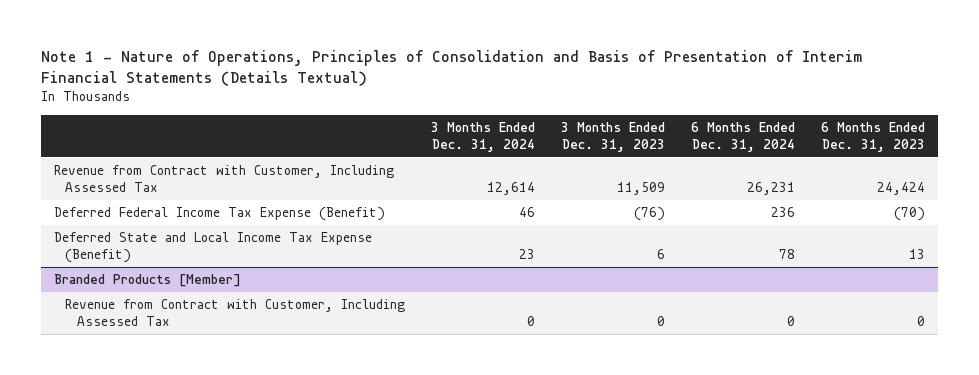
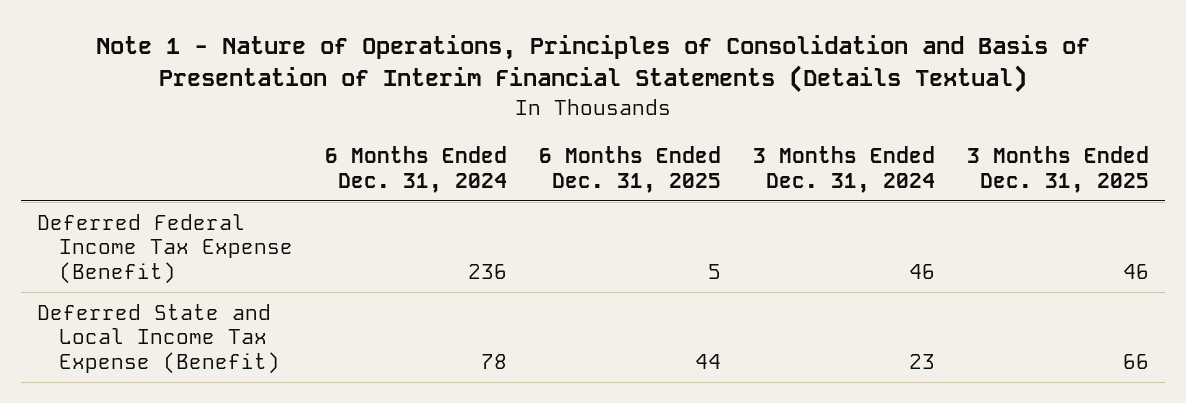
- | 3 Months Ended Dec. 31, 2024 | 3 Months Ended Dec. 31, 2023 | 6 Months Ended Dec. 31, 2024 | 6 Months Ended Dec. 31, 2023
+ | 6 Months Ended Dec. 31, 2024 | 6 Months Ended Dec. 31, 2025 | 3 Months Ended Dec. 31, 2024 | 3 Months Ended Dec. 31, 2025
- Revenue from Contract with Customer, Including Assessed Tax | 12,614 | 11,509 | 26,231 | 24,424
- Branded Products [Member]
- Revenue from Contract with Customer, Including Assessed Tax | 0 | 0 | 0 | 0

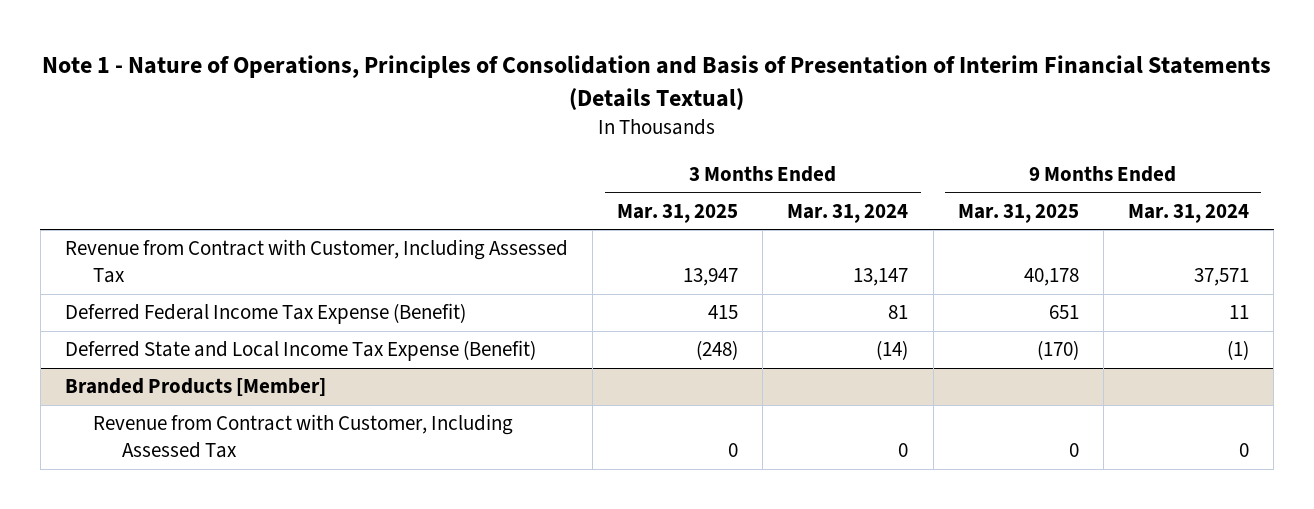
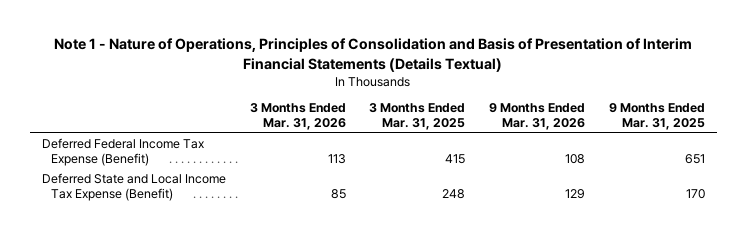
- | 3 Months Ended Mar. 31, 2025 | 3 Months Ended Mar. 31, 2024 | 9 Months Ended Mar. 31, 2025 | 9 Months Ended Mar. 31, 2024
+ | 3 Months Ended Mar. 31, 2026 | 3 Months Ended Mar. 31, 2025 | 9 Months Ended Mar. 31, 2026 | 9 Months Ended Mar. 31, 2025
- Revenue from Contract with Customer, Including Assessed Tax | 13,947 | 13,147 | 40,178 | 37,571
- Deferred State and Local Income Tax Expense (Benefit) | (248) | (14) | (170) | (1)
- Branded Products [Member]
- Revenue from Contract with Customer, Including Assessed Tax | 0 | 0 | 0 | 0
+ Deferred State and Local Income Tax Expense (Benefit) | 85 | 248 | 129 | 170

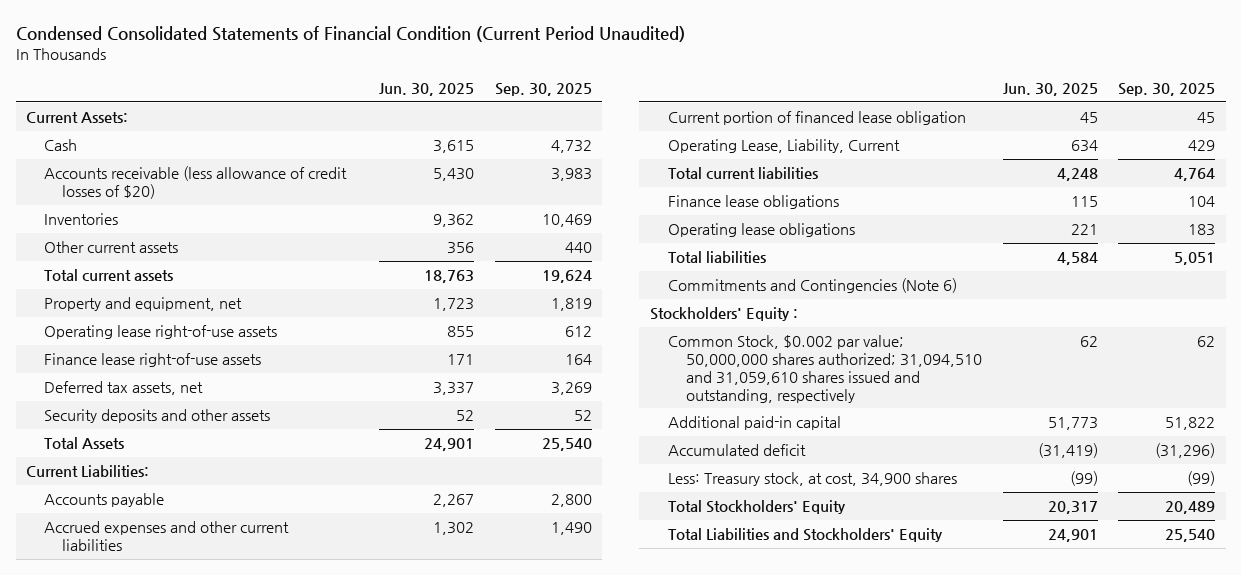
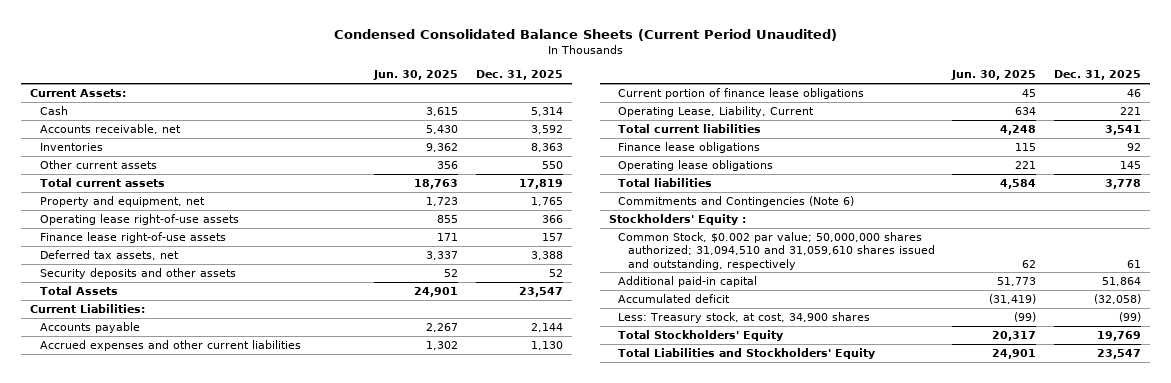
- Condensed Consolidated Statements of Financial Condition (Current Period Unaudited)
+ Condensed Consolidated Balance Sheets (Current Period Unaudited)
- | Jun. 30, 2025 | Sep. 30, 2025
+ | Jun. 30, 2025 | Dec. 31, 2025
- Accounts receivable (less allowance of credit losses of $20) | 5,430 | 3,983
+ Accounts receivable, net | 5,430 | 3,592
- Current portion of financed lease obligation | 45 | 45
+ Current portion of finance lease obligations | 45 | 46

